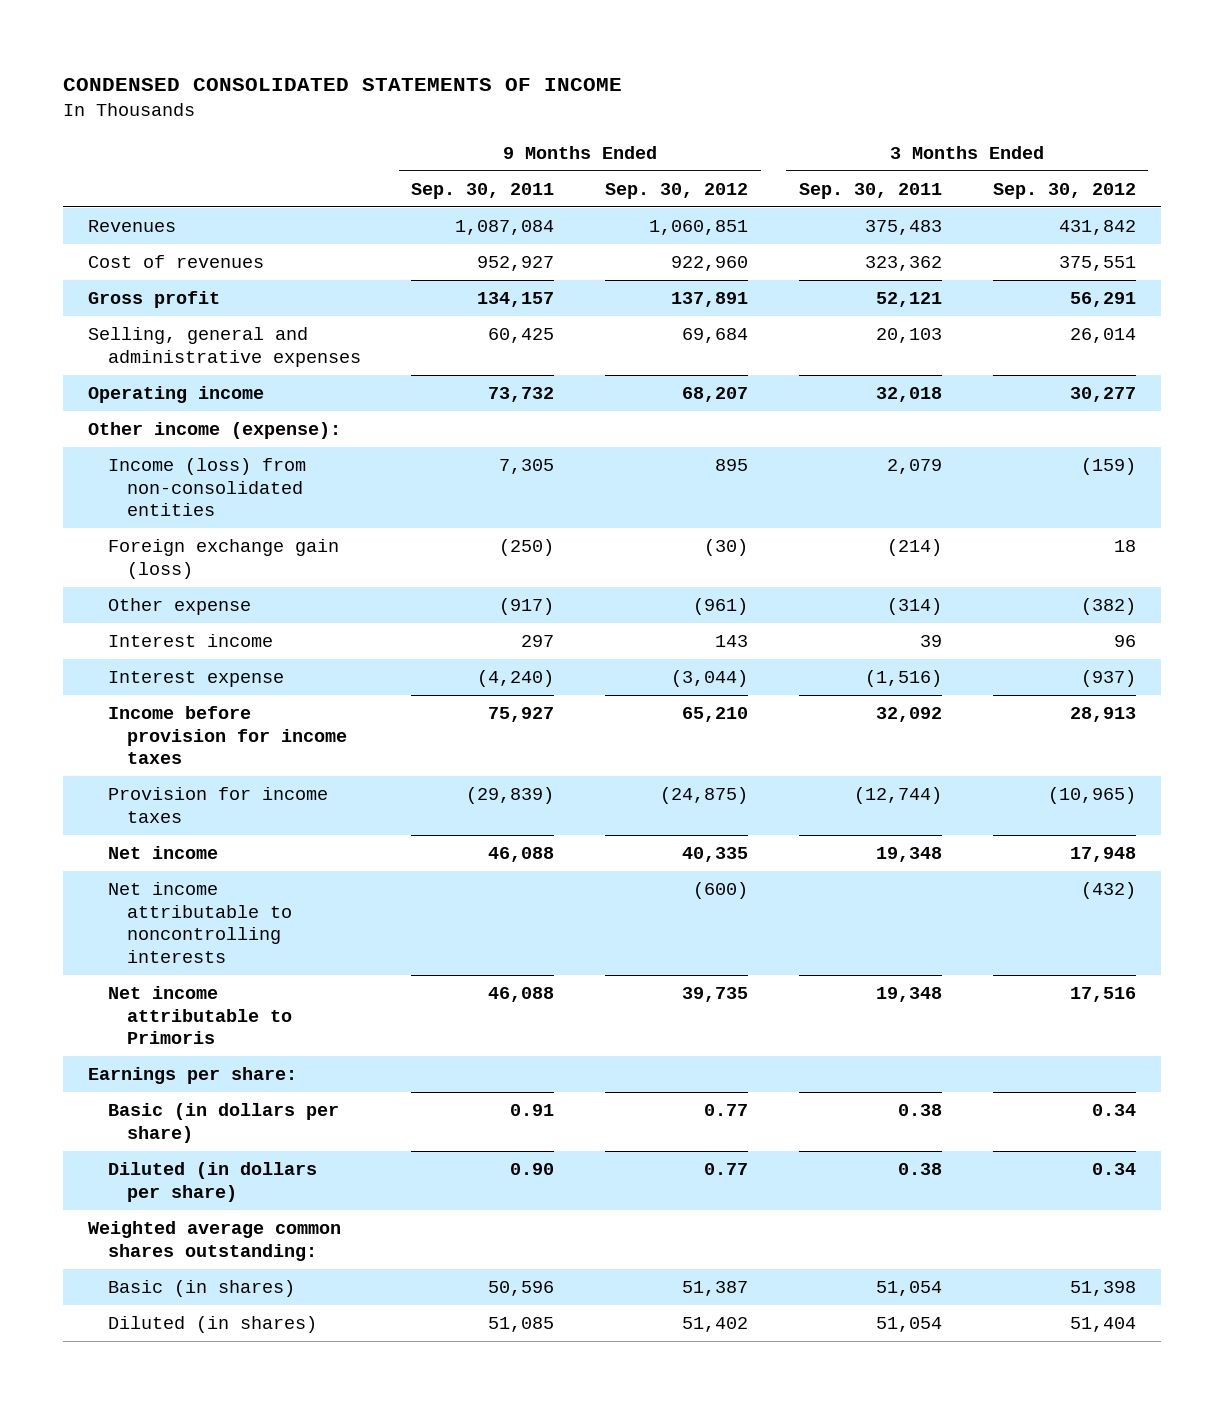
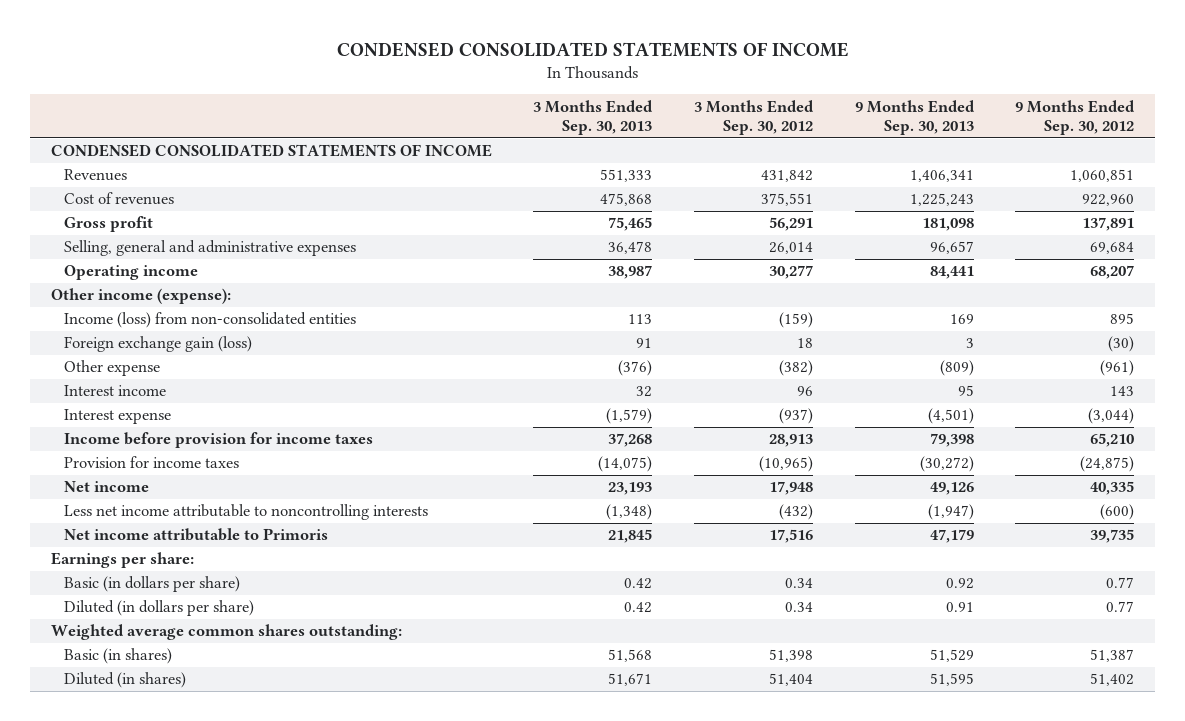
- | 9 Months Ended Sep. 30, 2011 | 9 Months Ended Sep. 30, 2012 | 3 Months Ended Sep. 30, 2011 | 3 Months Ended Sep. 30, 2012
+ | 3 Months Ended Sep. 30, 2013 | 3 Months Ended Sep. 30, 2012 | 9 Months Ended Sep. 30, 2013 | 9 Months Ended Sep. 30, 2012
+ CONDENSED CONSOLIDATED STATEMENTS OF INCOME
- Net income attributable to noncontrolling interests | | (600) | | (432)
+ Less net income attributable to noncontrolling interests | (1,348) | (432) | (1,947) | (600)

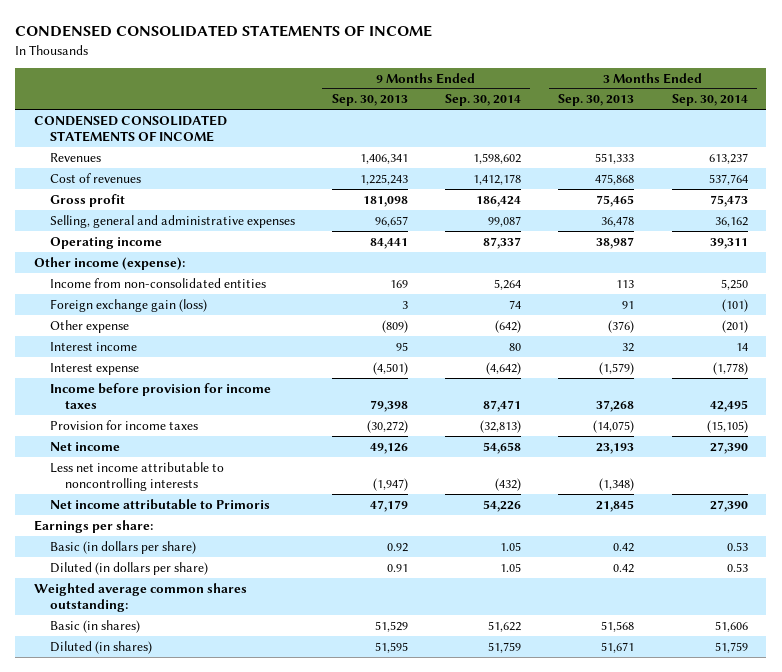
- | 3 Months Ended Sep. 30, 2013 | 3 Months Ended Sep. 30, 2012 | 9 Months Ended Sep. 30, 2013 | 9 Months Ended Sep. 30, 2012
+ | 9 Months Ended Sep. 30, 2013 | 9 Months Ended Sep. 30, 2014 | 3 Months Ended Sep. 30, 2013 | 3 Months Ended Sep. 30, 2014
- Income (loss) from non-consolidated entities | 113 | (159) | 169 | 895
+ Income from non-consolidated entities | 169 | 5,264 | 113 | 5,250

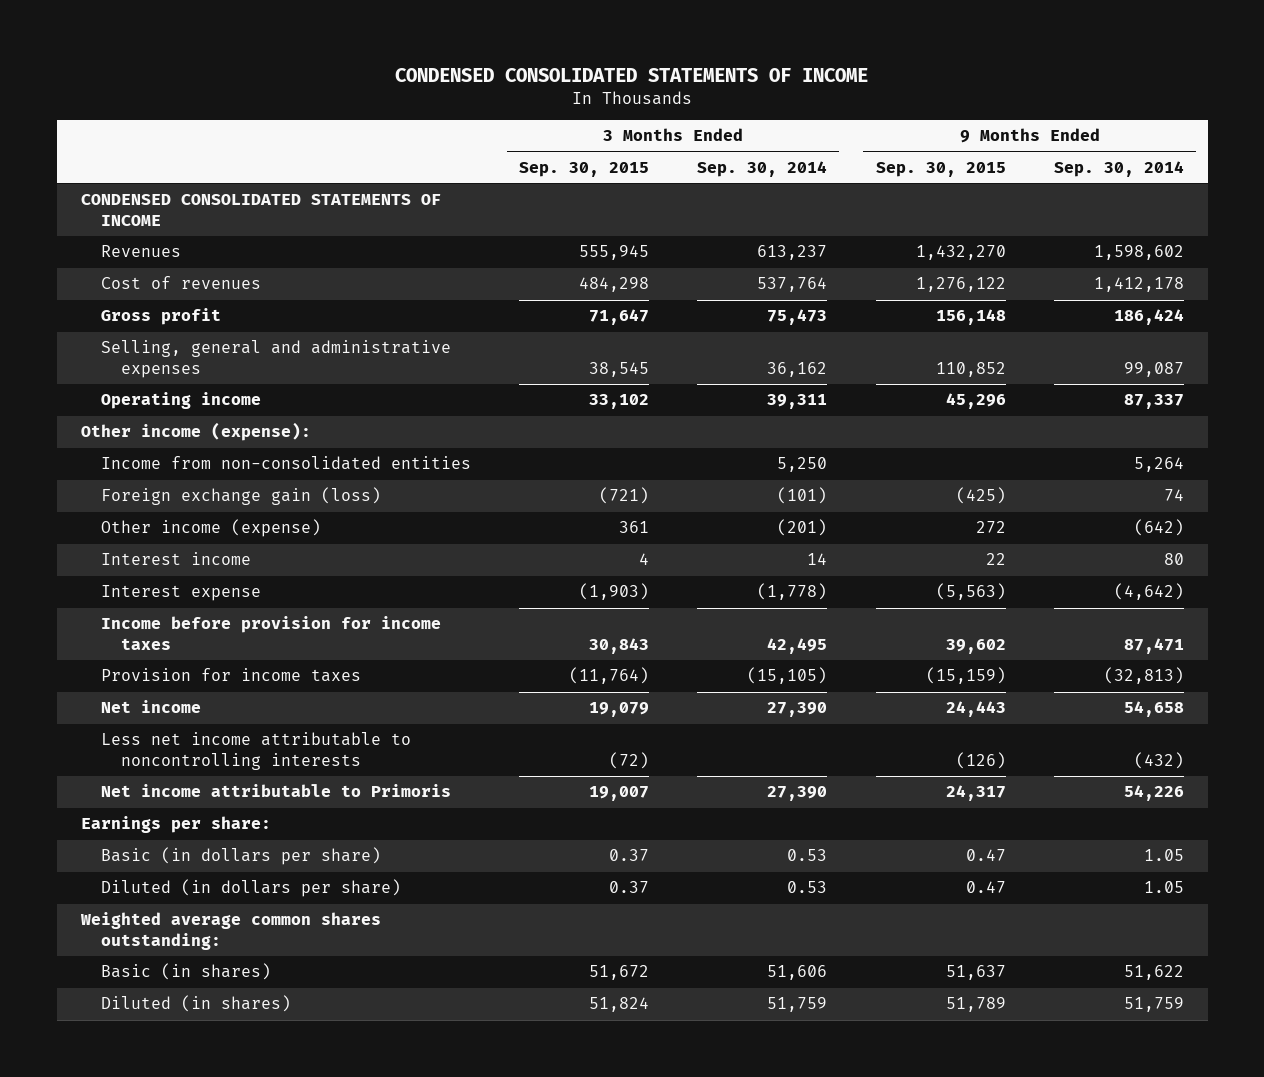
- | 9 Months Ended Sep. 30, 2013 | 9 Months Ended Sep. 30, 2014 | 3 Months Ended Sep. 30, 2013 | 3 Months Ended Sep. 30, 2014
+ | 3 Months Ended Sep. 30, 2015 | 3 Months Ended Sep. 30, 2014 | 9 Months Ended Sep. 30, 2015 | 9 Months Ended Sep. 30, 2014
- Other expense | (809) | (642) | (376) | (201)
+ Other income (expense) | 361 | (201) | 272 | (642)

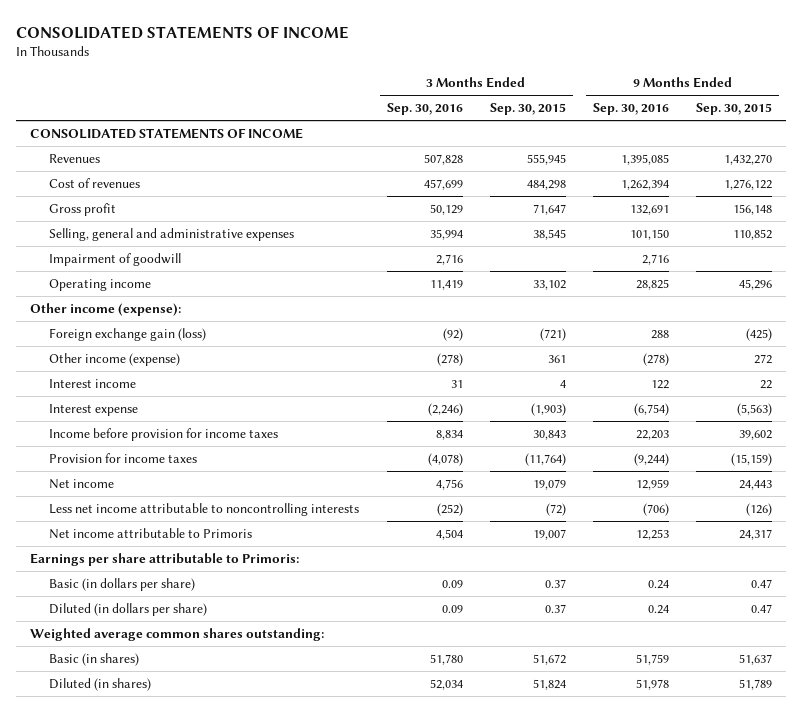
- CONDENSED CONSOLIDATED STATEMENTS OF INCOME
+ CONSOLIDATED STATEMENTS OF INCOME
- | 3 Months Ended Sep. 30, 2015 | 3 Months Ended Sep. 30, 2014 | 9 Months Ended Sep. 30, 2015 | 9 Months Ended Sep. 30, 2014
+ | 3 Months Ended Sep. 30, 2016 | 3 Months Ended Sep. 30, 2015 | 9 Months Ended Sep. 30, 2016 | 9 Months Ended Sep. 30, 2015
- CONDENSED CONSOLIDATED STATEMENTS OF INCOME
+ CONSOLIDATED STATEMENTS OF INCOME
+ Impairment of goodwill | 2,716 | | 2,716 |
- Income from non-consolidated entities | | 5,250 | | 5,264
- Earnings per share:
+ Earnings per share attributable to Primoris:

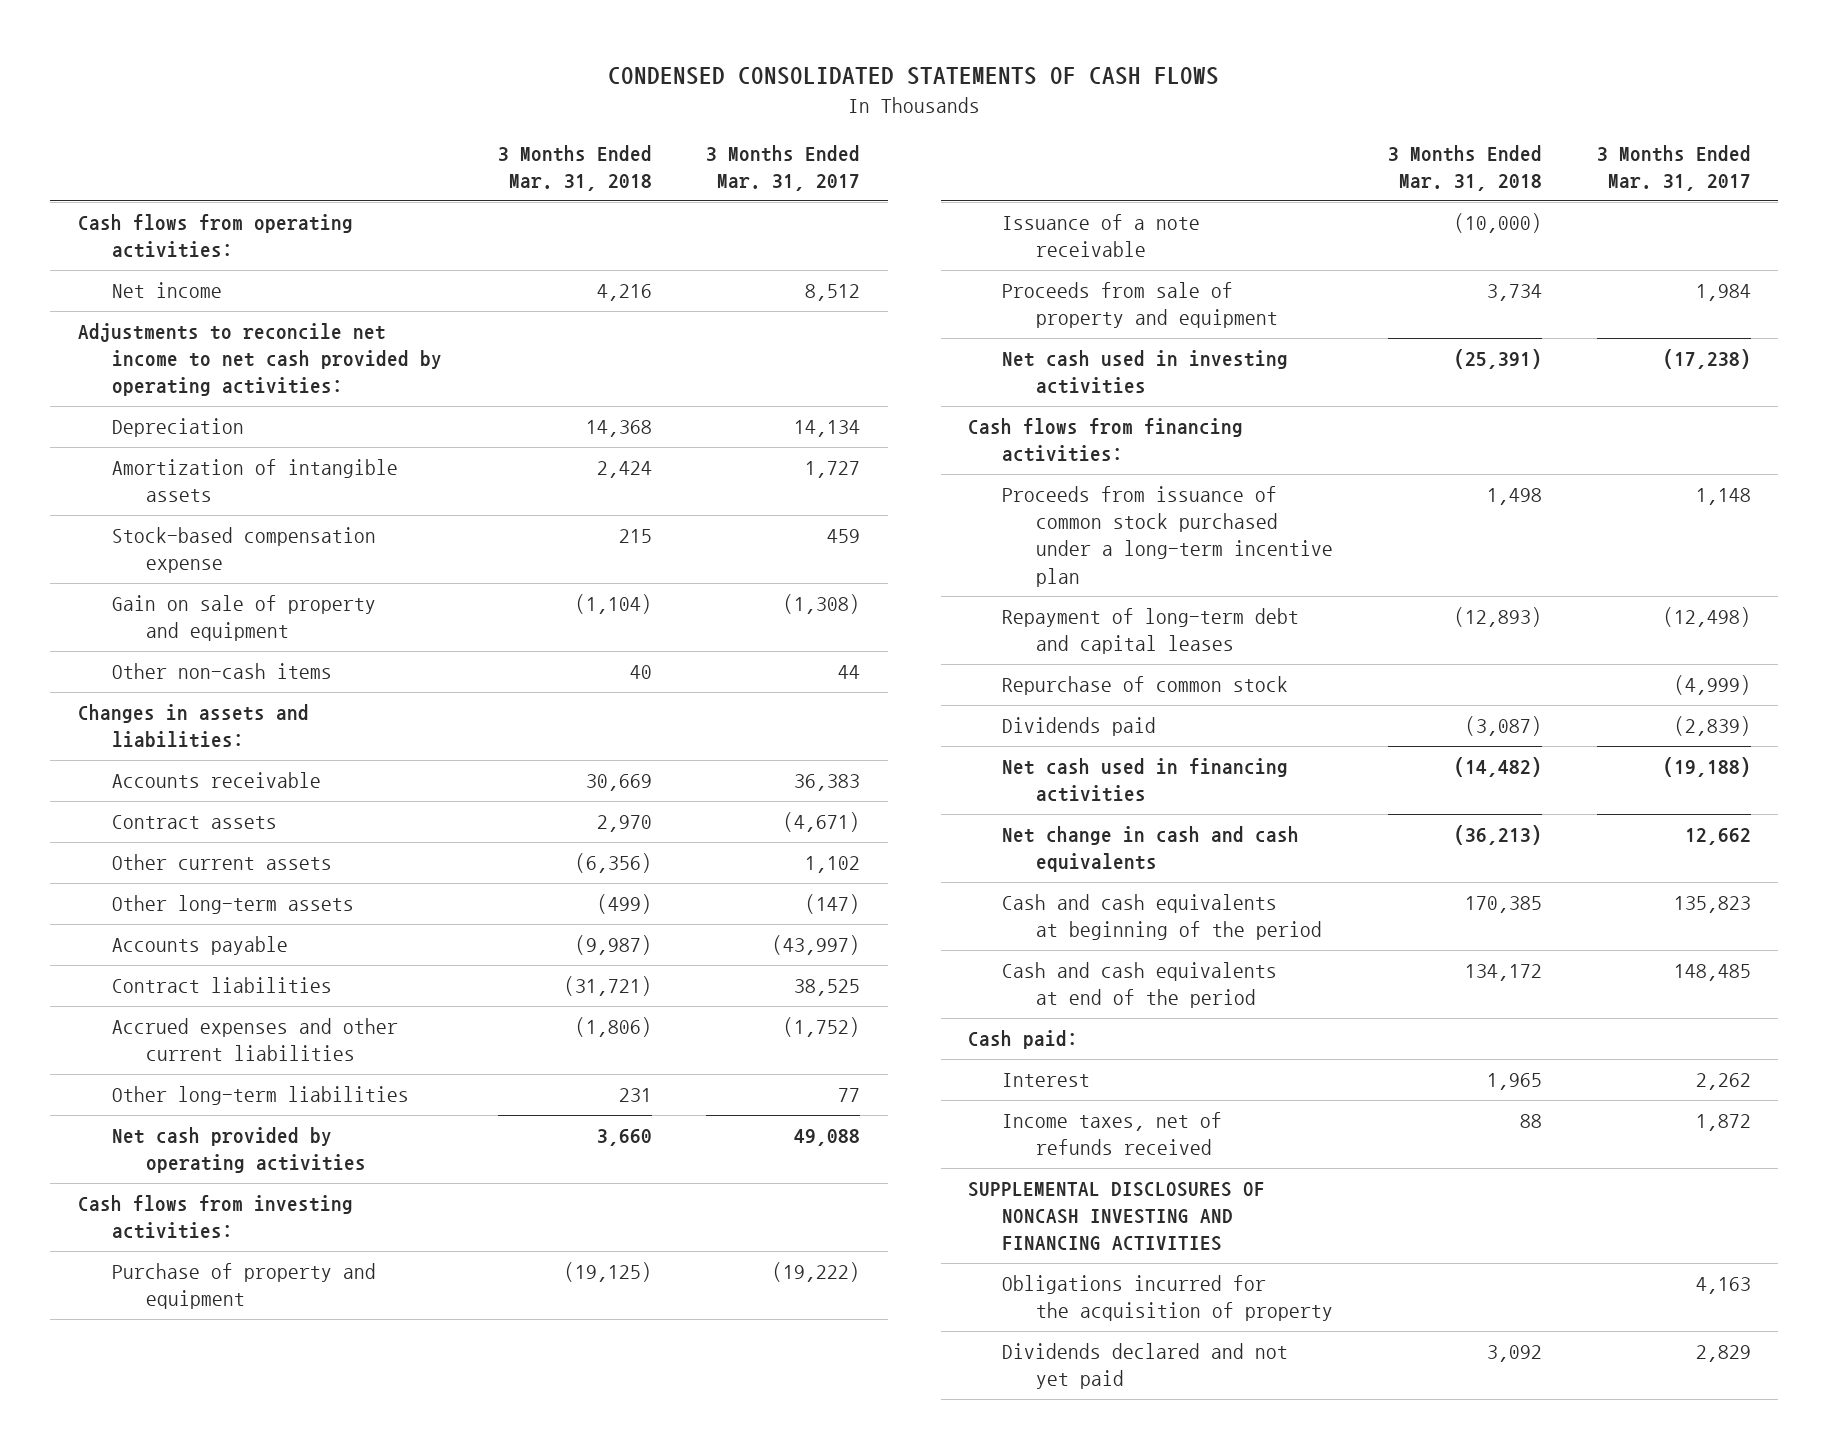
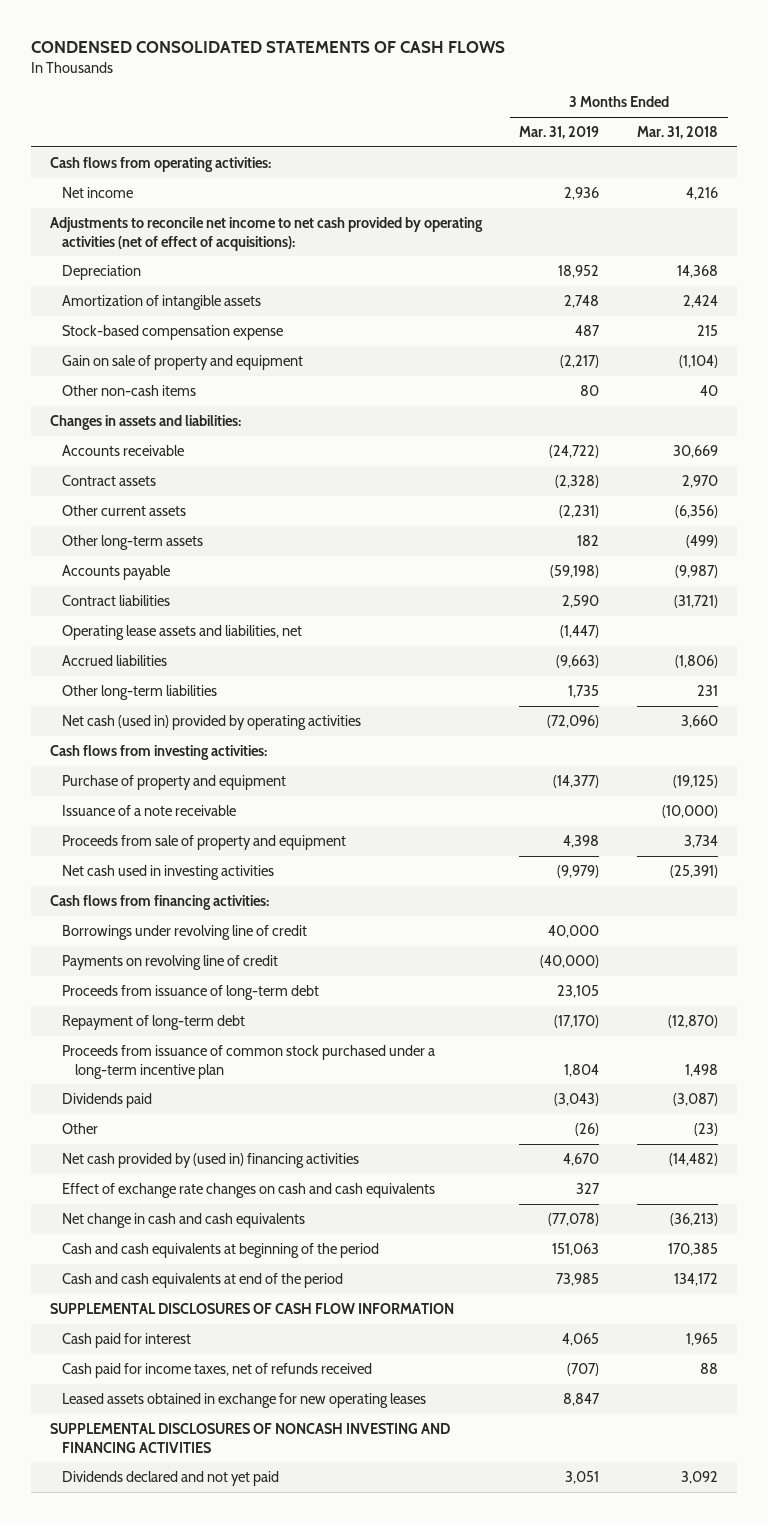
- | 3 Months Ended Mar. 31, 2018 | 3 Months Ended Mar. 31, 2017
+ | 3 Months Ended Mar. 31, 2019 | 3 Months Ended Mar. 31, 2018
- Adjustments to reconcile net income to net cash provided by operating activities:
+ Adjustments to reconcile net income to net cash provided by operating activities (net of effect of acquisitions):
- Accrued expenses and other current liabilities | (1,806) | (1,752)
+ Operating lease assets and liabilities, net | (1,447) |
+ Accrued liabilities | (9,663) | (1,806)
- Net cash provided by operating activities | 3,660 | 49,088
+ Net cash (used in) provided by operating activities | (72,096) | 3,660
+ Borrowings under revolving line of credit | 40,000 |
+ Payments on revolving line of credit | (40,000) |
+ Proceeds from issuance of long-term debt | 23,105 |
+ Repayment of long-term debt | (17,170) | (12,870)
- Repayment of long-term debt and capital leases | (12,893) | (12,498)
- Repurchase of common stock | | (4,999)
- Net cash used in financing activities | (14,482) | (19,188)
+ Other | (26) | (23)
+ Net cash provided by (used in) financing activities | 4,670 | (14,482)
+ Effect of exchange rate changes on cash and cash equivalents | 327 |
- Cash paid:
- Interest | 1,965 | 2,262
- Income taxes, net of refunds received | 88 | 1,872
+ SUPPLEMENTAL DISCLOSURES OF CASH FLOW INFORMATION
+ Cash paid for interest | 4,065 | 1,965
+ Cash paid for income taxes, net of refunds received | (707) | 88
+ Leased assets obtained in exchange for new operating leases | 8,847 |
- Obligations incurred for the acquisition of property | | 4,163

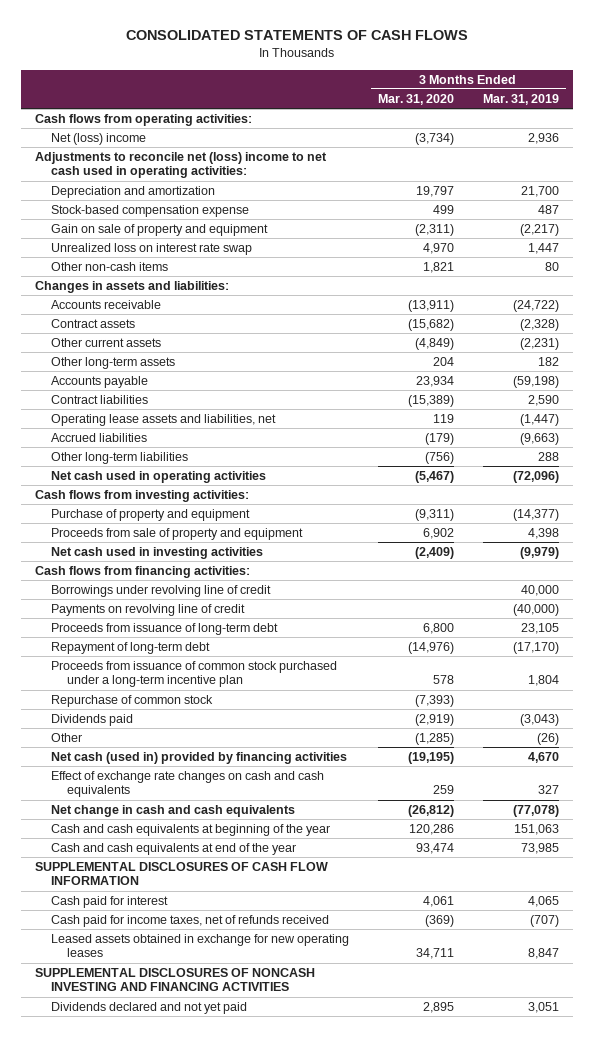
- CONDENSED CONSOLIDATED STATEMENTS OF CASH FLOWS
+ CONSOLIDATED STATEMENTS OF CASH FLOWS
- | 3 Months Ended Mar. 31, 2019 | 3 Months Ended Mar. 31, 2018
+ | 3 Months Ended Mar. 31, 2020 | 3 Months Ended Mar. 31, 2019
- Net income | 2,936 | 4,216
- Adjustments to reconcile net income to net cash provided by operating activities (net of effect of acquisitions):
- Depreciation | 18,952 | 14,368
- Amortization of intangible assets | 2,748 | 2,424
+ Net (loss) income | (3,734) | 2,936
+ Adjustments to reconcile net (loss) income to net cash used in operating activities:
+ Depreciation and amortization | 19,797 | 21,700
+ Unrealized loss on interest rate swap | 4,970 | 1,447
- Other long-term liabilities | 1,735 | 231
- Net cash (used in) provided by operating activities | (72,096) | 3,660
+ Other long-term liabilities | (756) | 288
+ Net cash used in operating activities | (5,467) | (72,096)
- Issuance of a note receivable | | (10,000)
+ Repurchase of common stock | (7,393) |
- Net cash provided by (used in) financing activities | 4,670 | (14,482)
+ Net cash (used in) provided by financing activities | (19,195) | 4,670
- Cash and cash equivalents at beginning of the period | 151,063 | 170,385
- Cash and cash equivalents at end of the period | 73,985 | 134,172
+ Cash and cash equivalents at beginning of the year | 120,286 | 151,063
+ Cash and cash equivalents at end of the year | 93,474 | 73,985

